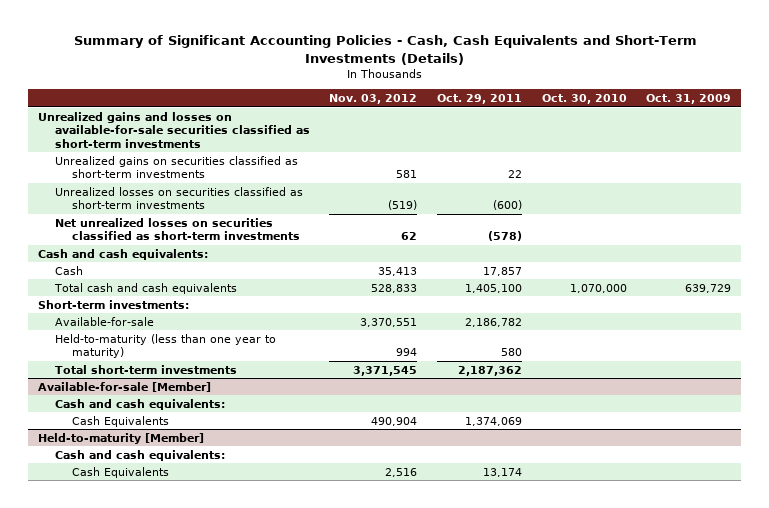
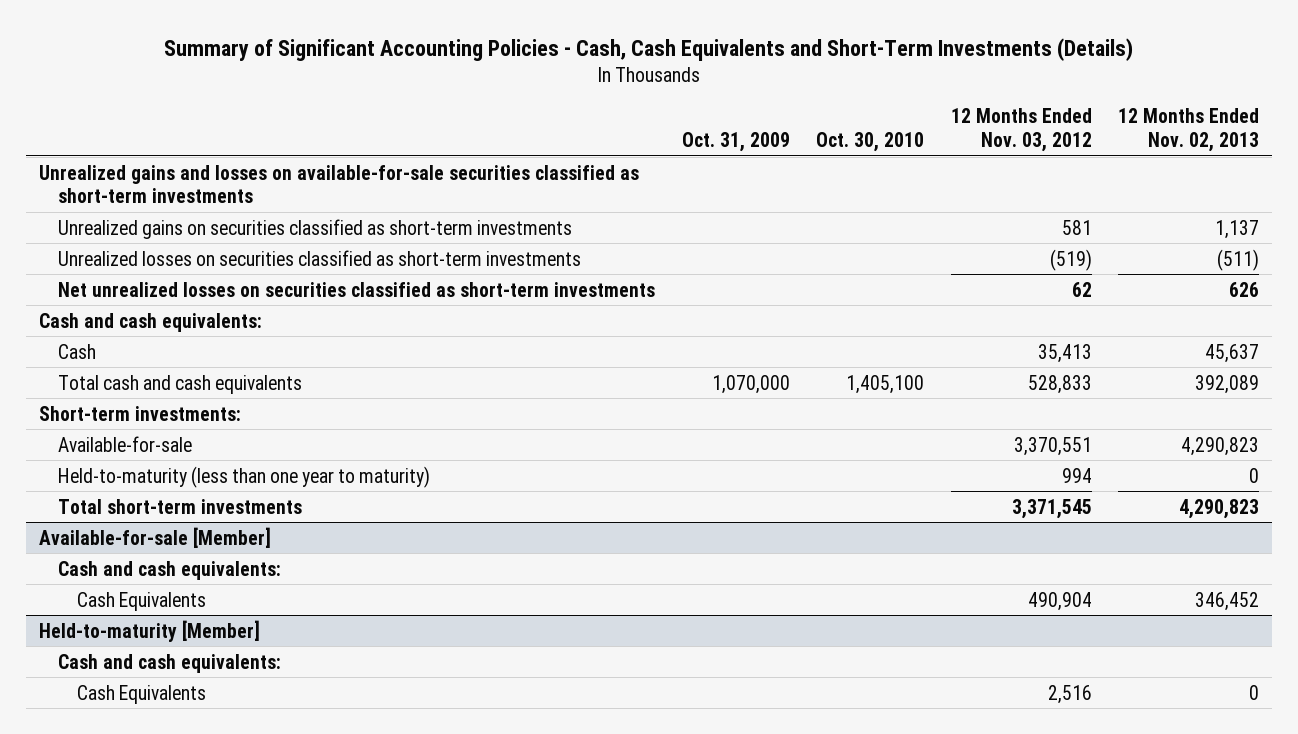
- | Nov. 03, 2012 | Oct. 29, 2011 | Oct. 30, 2010 | Oct. 31, 2009
+ | Oct. 31, 2009 | Oct. 30, 2010 | 12 Months Ended Nov. 03, 2012 | 12 Months Ended Nov. 02, 2013
- Total cash and cash equivalents | 528,833 | 1,405,100 | 1,070,000 | 639,729
+ Total cash and cash equivalents | 1,070,000 | 1,405,100 | 528,833 | 392,089

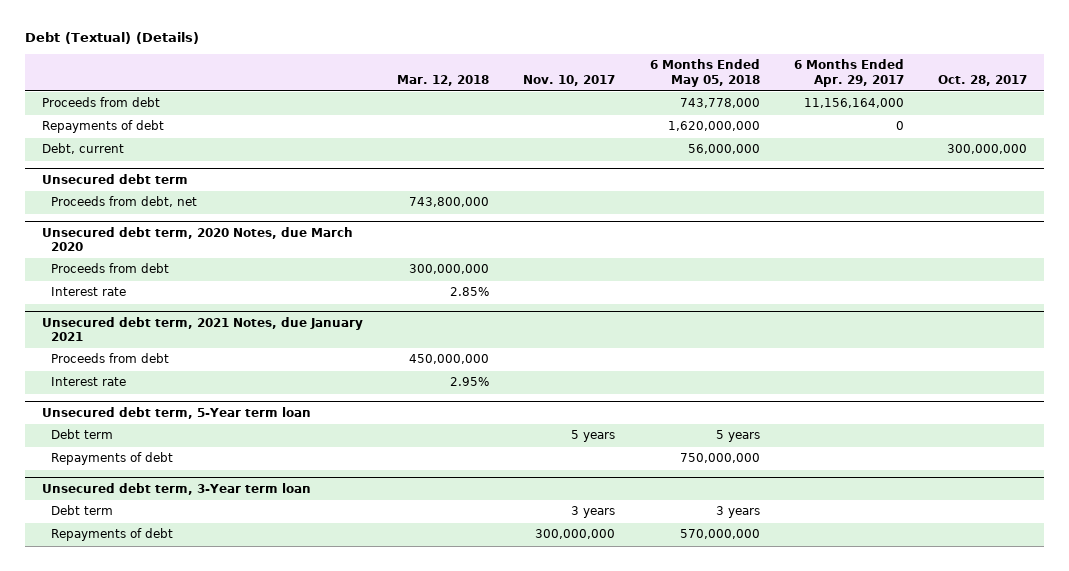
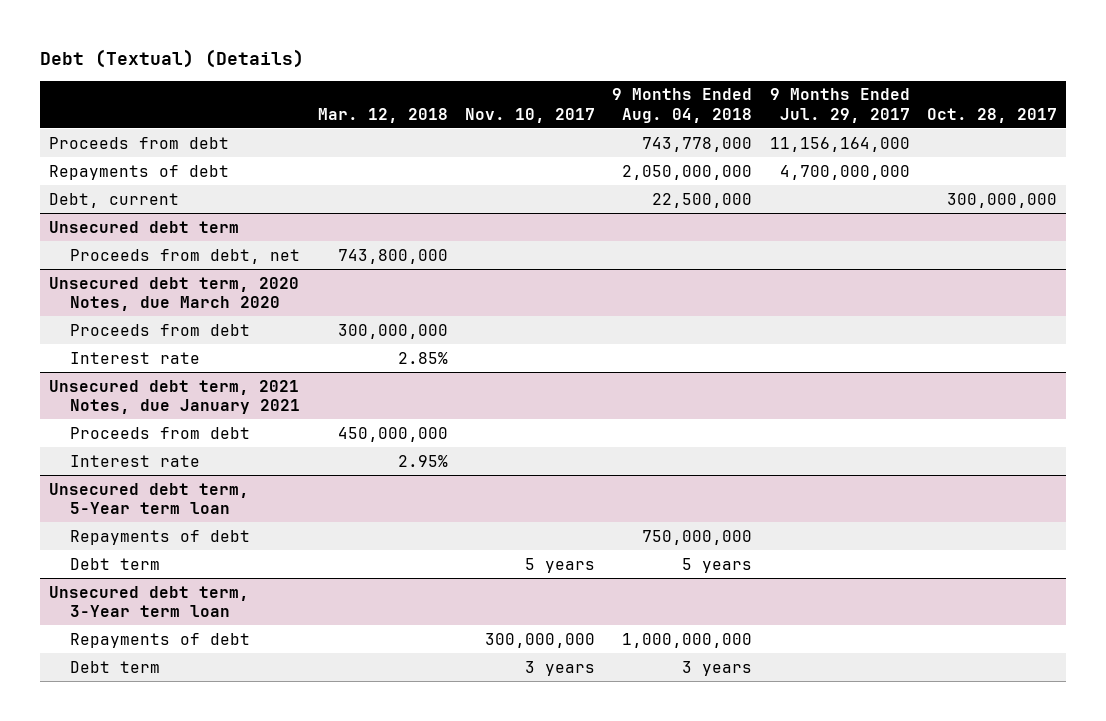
- | Mar. 12, 2018 | Nov. 10, 2017 | 6 Months Ended May 05, 2018 | 6 Months Ended Apr. 29, 2017 | Oct. 28, 2017
+ | Mar. 12, 2018 | Nov. 10, 2017 | 9 Months Ended Aug. 04, 2018 | 9 Months Ended Jul. 29, 2017 | Oct. 28, 2017
@ Unsecured debt term, 5-Year term loan
moved down: Debt term | | 5 years | 5 years | |
@ Unsecured debt term, 3-Year term loan
moved down: Debt term | | 3 years | 3 years | |

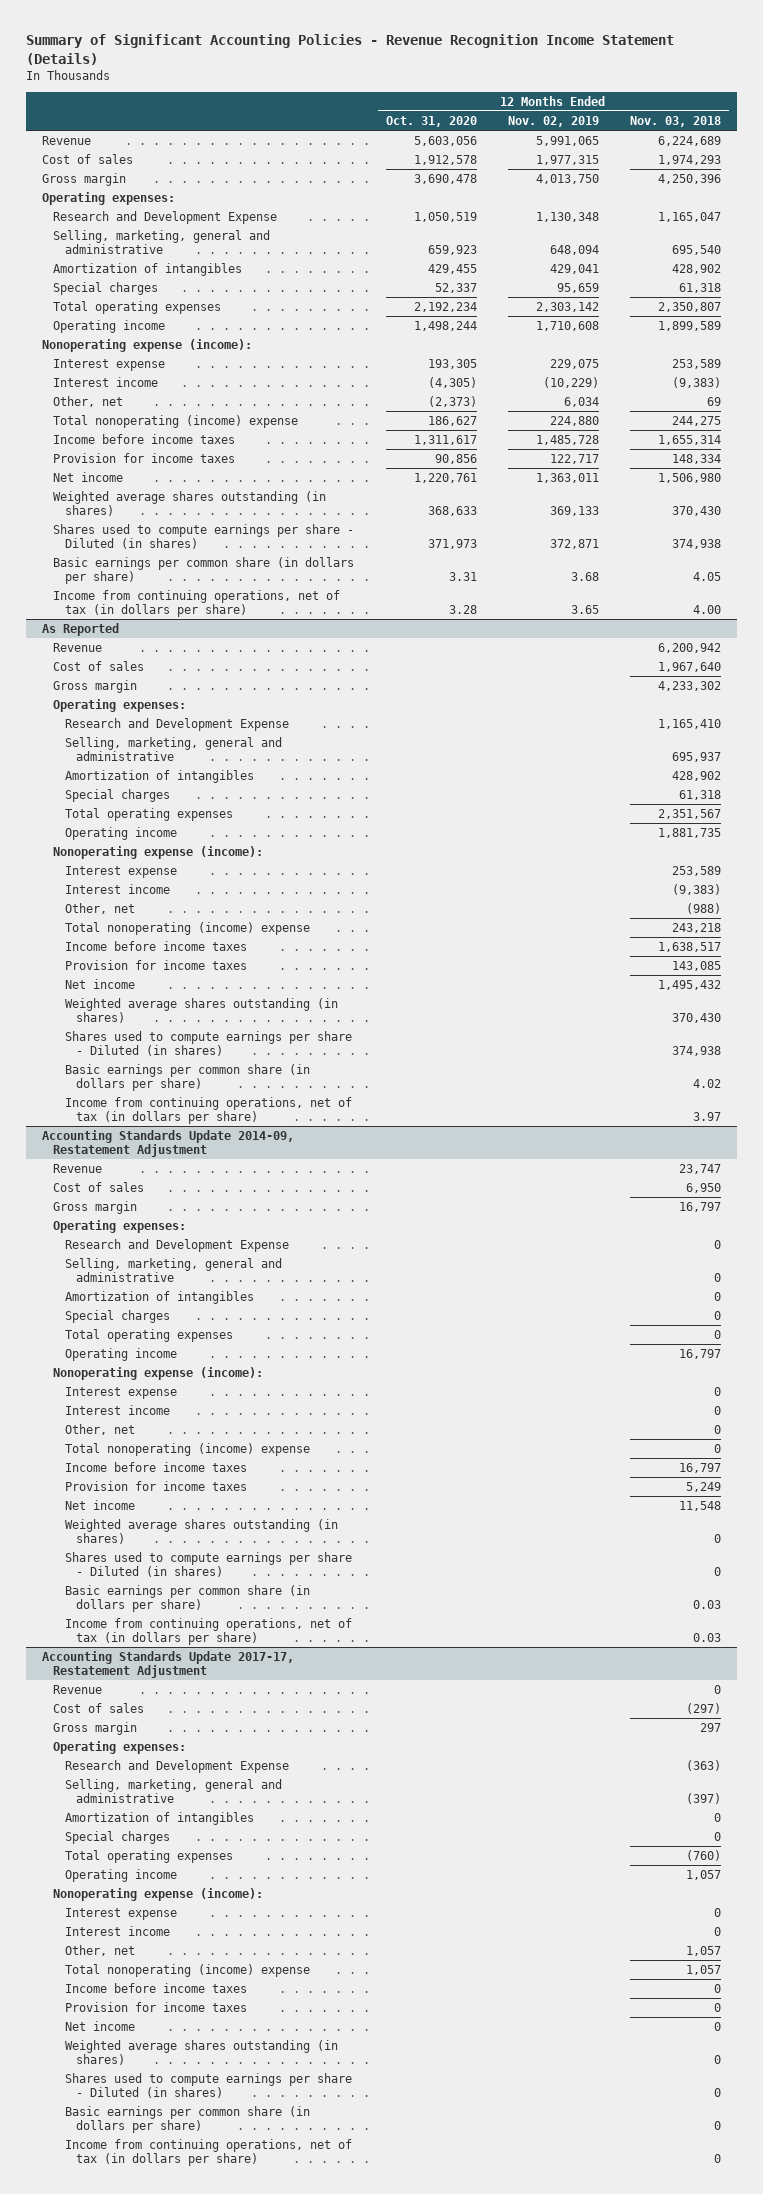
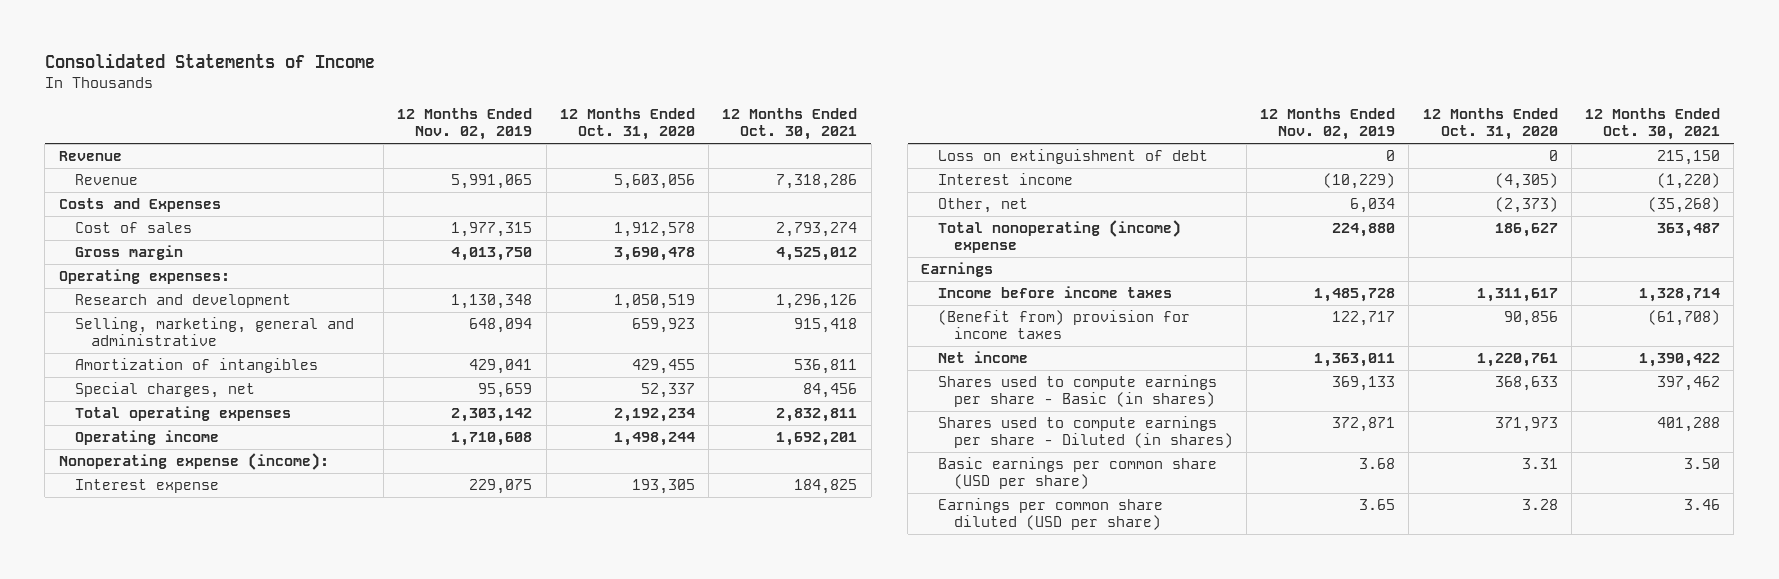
- Summary of Significant Accounting Policies - Revenue Recognition Income Statement (Details)
+ Consolidated Statements of Income
- | 12 Months Ended Oct. 31, 2020 | 12 Months Ended Nov. 02, 2019 | 12 Months Ended Nov. 03, 2018
+ | 12 Months Ended Nov. 02, 2019 | 12 Months Ended Oct. 31, 2020 | 12 Months Ended Oct. 30, 2021
+ Revenue
+ Costs and Expenses
- Research and Development Expense | 1,050,519 | 1,130,348 | 1,165,047
+ Research and development | 1,130,348 | 1,050,519 | 1,296,126
- Special charges | 52,337 | 95,659 | 61,318
+ Special charges, net | 95,659 | 52,337 | 84,456
+ Loss on extinguishment of debt | 0 | 0 | 215,150
+ Earnings
- Provision for income taxes | 90,856 | 122,717 | 148,334
+ (Benefit from) provision for income taxes | 122,717 | 90,856 | (61,708)
- Weighted average shares outstanding (in shares) | 368,633 | 369,133 | 370,430
+ Shares used to compute earnings per share - Basic (in shares) | 369,133 | 368,633 | 397,462
- Basic earnings per common share (in dollars per share) | 3.31 | 3.68 | 4.05
- Income from continuing operations, net of tax (in dollars per share) | 3.28 | 3.65 | 4.00
- As Reported
- Revenue | | | 6,200,942
- Cost of sales | | | 1,967,640
- Gross margin | | | 4,233,302
- Operating expenses:
- Research and Development Expense | | | 1,165,410
- Selling, marketing, general and administrative | | | 695,937
- Amortization of intangibles | | | 428,902
- Special charges | | | 61,318
- Total operating expenses | | | 2,351,567
- Operating income | | | 1,881,735
- Nonoperating expense (income):
- Interest expense | | | 253,589
- Interest income | | | (9,383)
- Other, net | | | (988)
- Total nonoperating (income) expense | | | 243,218
- Income before income taxes | | | 1,638,517
- Provision for income taxes | | | 143,085
- Net income | | | 1,495,432
- Weighted average shares outstanding (in shares) | | | 370,430
- Shares used to compute earnings per share - Diluted (in shares) | | | 374,938
- Basic earnings per common share (in dollars per share) | | | 4.02
- Income from continuing operations, net of tax (in dollars per share) | | | 3.97
- Accounting Standards Update 2014-09, Restatement Adjustment
- Revenue | | | 23,747
- Cost of sales | | | 6,950
- Gross margin | | | 16,797
- Operating expenses:
- Research and Development Expense | | | 0
- Selling, marketing, general and administrative | | | 0
- Amortization of intangibles | | | 0
- Special charges | | | 0
- Total operating expenses | | | 0
- Operating income | | | 16,797
- Nonoperating expense (income):
- Interest expense | | | 0
- Interest income | | | 0
- Other, net | | | 0
- Total nonoperating (income) expense | | | 0
- Income before income taxes | | | 16,797
- Provision for income taxes | | | 5,249
- Net income | | | 11,548
- Weighted average shares outstanding (in shares) | | | 0
- Shares used to compute earnings per share - Diluted (in shares) | | | 0
- Basic earnings per common share (in dollars per share) | | | 0.03
- Income from continuing operations, net of tax (in dollars per share) | | | 0.03
- Accounting Standards Update 2017-17, Restatement Adjustment
- Revenue | | | 0
- Cost of sales | | | (297)
- Gross margin | | | 297
- Operating expenses:
- Research and Development Expense | | | (363)
- Selling, marketing, general and administrative | | | (397)
- Amortization of intangibles | | | 0
- Special charges | | | 0
- Total operating expenses | | | (760)
- Operating income | | | 1,057
- Nonoperating expense (income):
- Interest expense | | | 0
- Interest income | | | 0
- Other, net | | | 1,057
- Total nonoperating (income) expense | | | 1,057
- Income before income taxes | | | 0
- Provision for income taxes | | | 0
- Net income | | | 0
- Weighted average shares outstanding (in shares) | | | 0
- Shares used to compute earnings per share - Diluted (in shares) | | | 0
- Basic earnings per common share (in dollars per share) | | | 0
- Income from continuing operations, net of tax (in dollars per share) | | | 0
+ Basic earnings per common share (USD per share) | 3.68 | 3.31 | 3.50
+ Earnings per common share diluted (USD per share) | 3.65 | 3.28 | 3.46

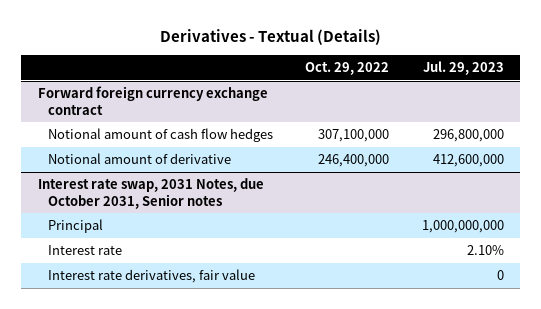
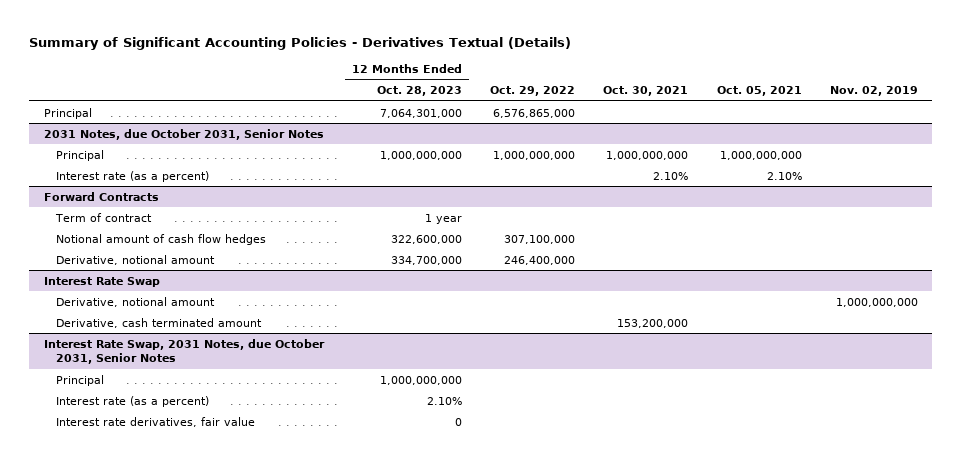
- Derivatives - Textual (Details)
+ Summary of Significant Accounting Policies - Derivatives Textual (Details)
- | Oct. 29, 2022 | Jul. 29, 2023
+ | 12 Months Ended Oct. 28, 2023 | Oct. 29, 2022 | Oct. 30, 2021 | Oct. 05, 2021 | Nov. 02, 2019
- Forward foreign currency exchange contract
+ Principal | 7,064,301,000 | 6,576,865,000 | | |
+ 2031 Notes, due October 2031, Senior Notes
+ Principal | 1,000,000,000 | 1,000,000,000 | 1,000,000,000 | 1,000,000,000 |
+ Interest rate (as a percent) | | | 2.10% | 2.10% |
+ Forward Contracts
+ Term of contract | 1 year | | | |
- Notional amount of derivative | 246,400,000 | 412,600,000
- Interest rate swap, 2031 Notes, due October 2031, Senior notes
+ Derivative, notional amount | 334,700,000 | 246,400,000 | | |
+ Interest Rate Swap
+ Derivative, notional amount | | | | | 1,000,000,000
+ Derivative, cash terminated amount | | | 153,200,000 | |
+ Interest Rate Swap, 2031 Notes, due October 2031, Senior Notes
- Interest rate | | 2.10%
+ Interest rate (as a percent) | 2.10% | | | |

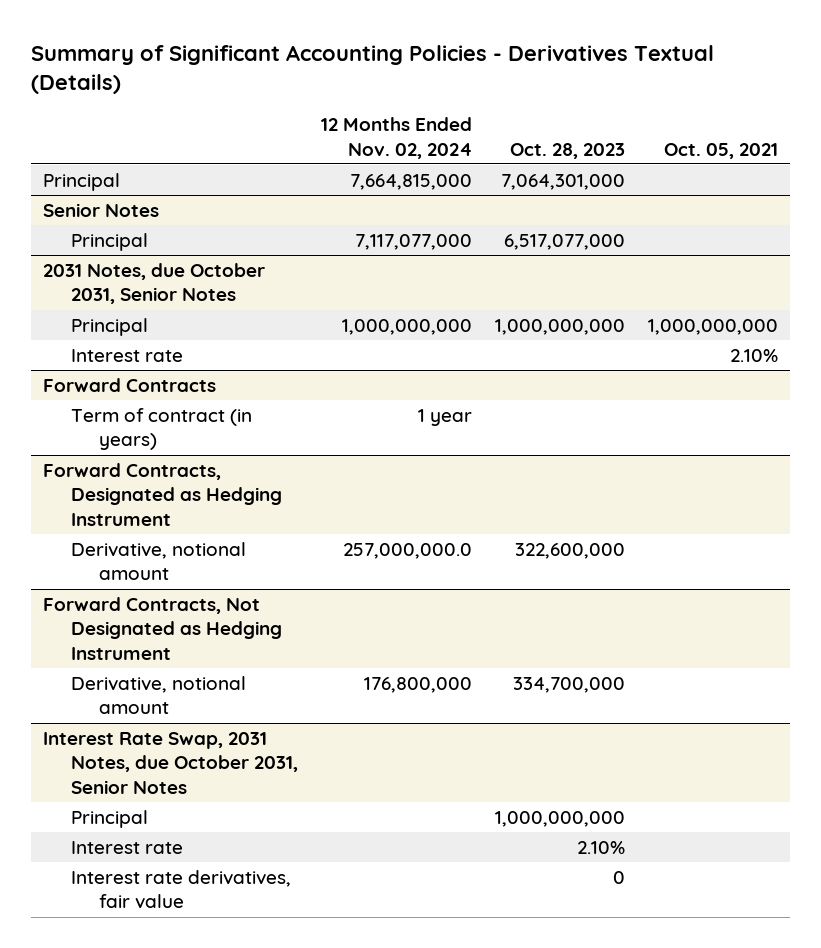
- | 12 Months Ended Oct. 28, 2023 | Oct. 29, 2022 | Oct. 30, 2021 | Oct. 05, 2021 | Nov. 02, 2019
+ | 12 Months Ended Nov. 02, 2024 | Oct. 28, 2023 | Oct. 05, 2021
+ Senior Notes
+ Principal | 7,117,077,000 | 6,517,077,000 |
@ 2031 Notes, due October 2031, Senior Notes
- Interest rate (as a percent) | | | 2.10% | 2.10% |
+ Interest rate | | | 2.10%
@ Forward Contracts
- Term of contract | 1 year | | | |
- Notional amount of cash flow hedges | 322,600,000 | 307,100,000 | | |
- Derivative, notional amount | 334,700,000 | 246,400,000 | | |
- Interest Rate Swap
- Derivative, notional amount | | | | | 1,000,000,000
- Derivative, cash terminated amount | | | 153,200,000 | |
@ Forward Contracts
+ Term of contract (in years) | 1 year | |
+ Forward Contracts, Designated as Hedging Instrument
+ Derivative, notional amount | 257,000,000.0 | 322,600,000 |
+ Forward Contracts, Not Designated as Hedging Instrument
+ Derivative, notional amount | 176,800,000 | 334,700,000 |
@ Interest Rate Swap, 2031 Notes, due October 2031, Senior Notes
- Interest rate (as a percent) | 2.10% | | | |
+ Interest rate | | 2.10% |

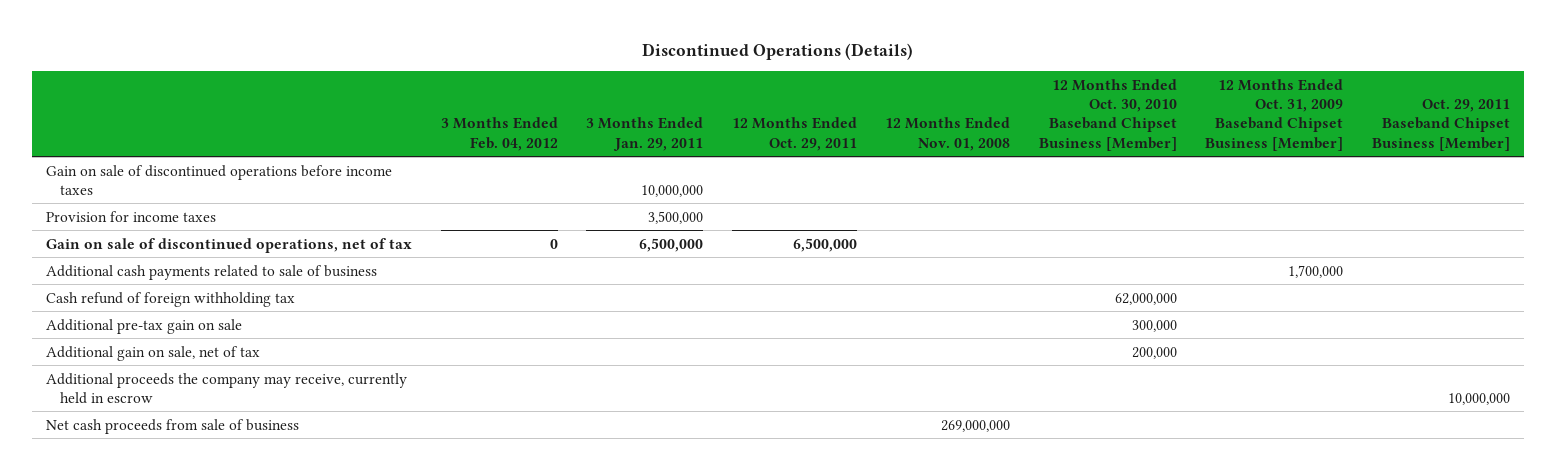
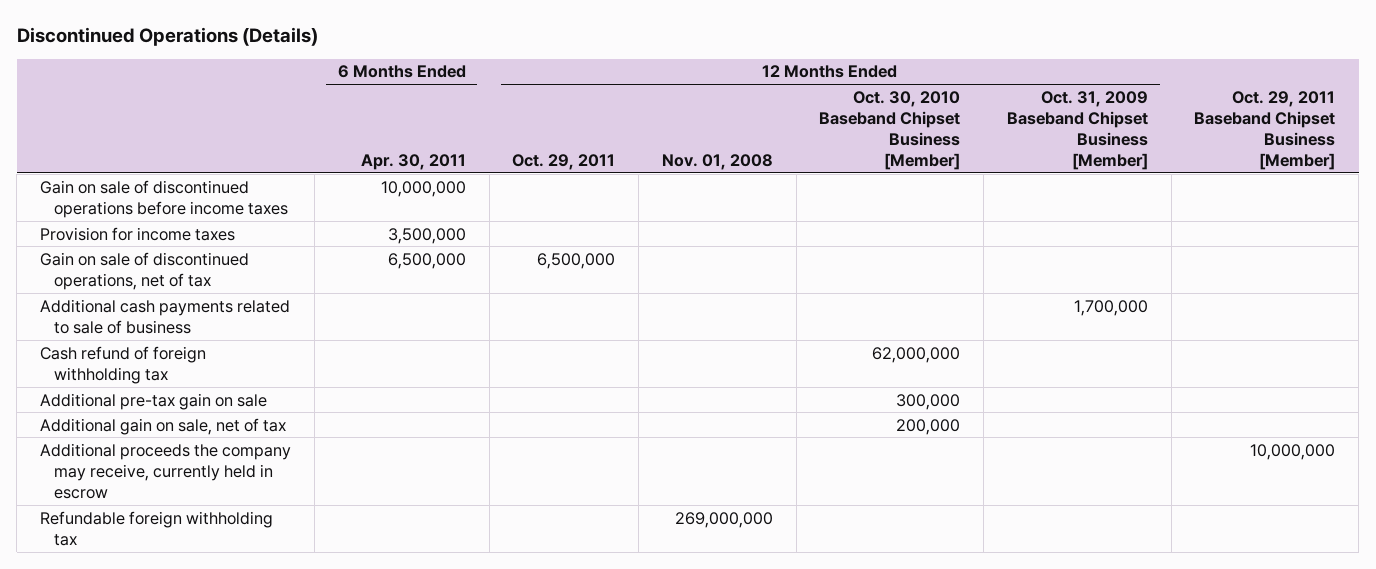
- | 3 Months Ended Feb. 04, 2012 | 3 Months Ended Jan. 29, 2011 | 12 Months Ended Oct. 29, 2011 | 12 Months Ended Nov. 01, 2008 | 12 Months Ended Oct. 30, 2010 Baseband Chipset Business [Member] | 12 Months Ended Oct. 31, 2009 Baseband Chipset Business [Member] | Oct. 29, 2011 Baseband Chipset Business [Member]
+ | 6 Months Ended Apr. 30, 2011 | 12 Months Ended Oct. 29, 2011 | 12 Months Ended Nov. 01, 2008 | 12 Months Ended Oct. 30, 2010 Baseband Chipset Business [Member] | 12 Months Ended Oct. 31, 2009 Baseband Chipset Business [Member] | Oct. 29, 2011 Baseband Chipset Business [Member]
- Net cash proceeds from sale of business | | | | 269,000,000 | | |
+ Refundable foreign withholding tax | | | 269,000,000 | | |

